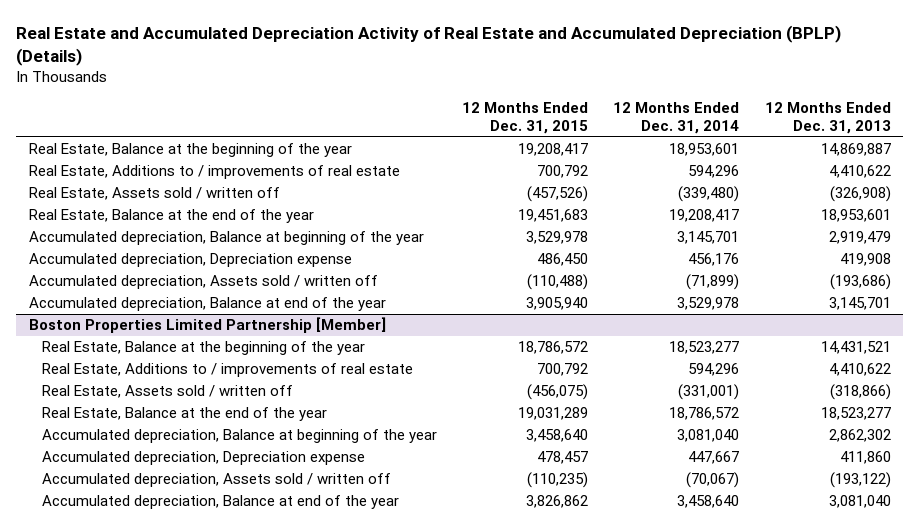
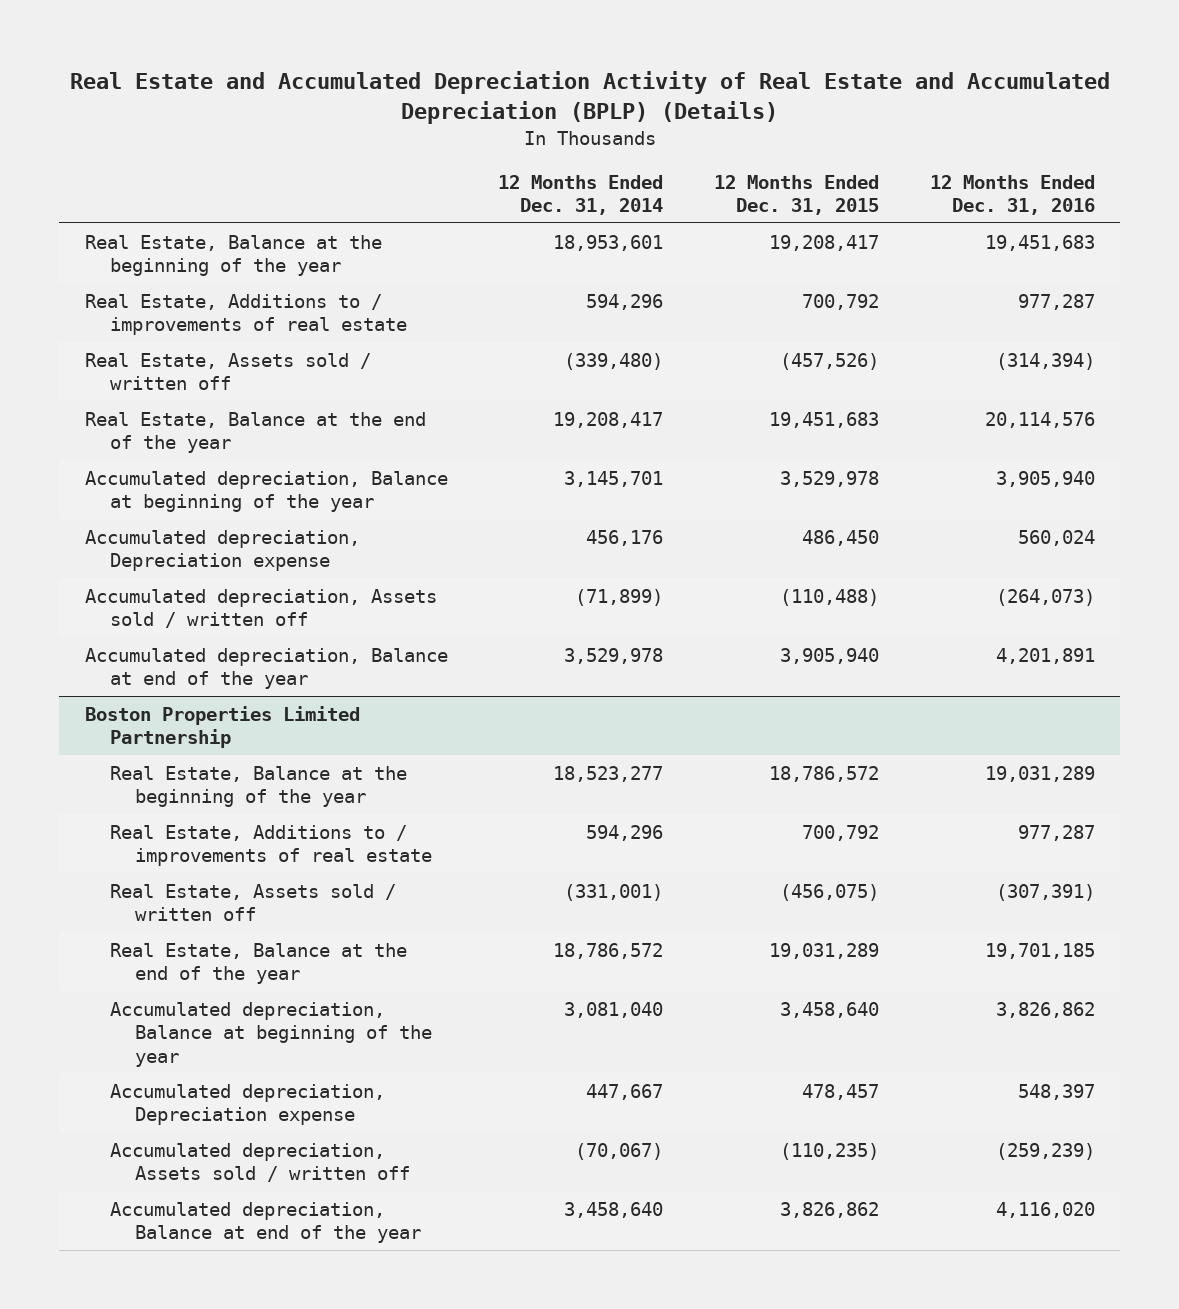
- | 12 Months Ended Dec. 31, 2015 | 12 Months Ended Dec. 31, 2014 | 12 Months Ended Dec. 31, 2013
+ | 12 Months Ended Dec. 31, 2014 | 12 Months Ended Dec. 31, 2015 | 12 Months Ended Dec. 31, 2016
- Boston Properties Limited Partnership [Member]
+ Boston Properties Limited Partnership

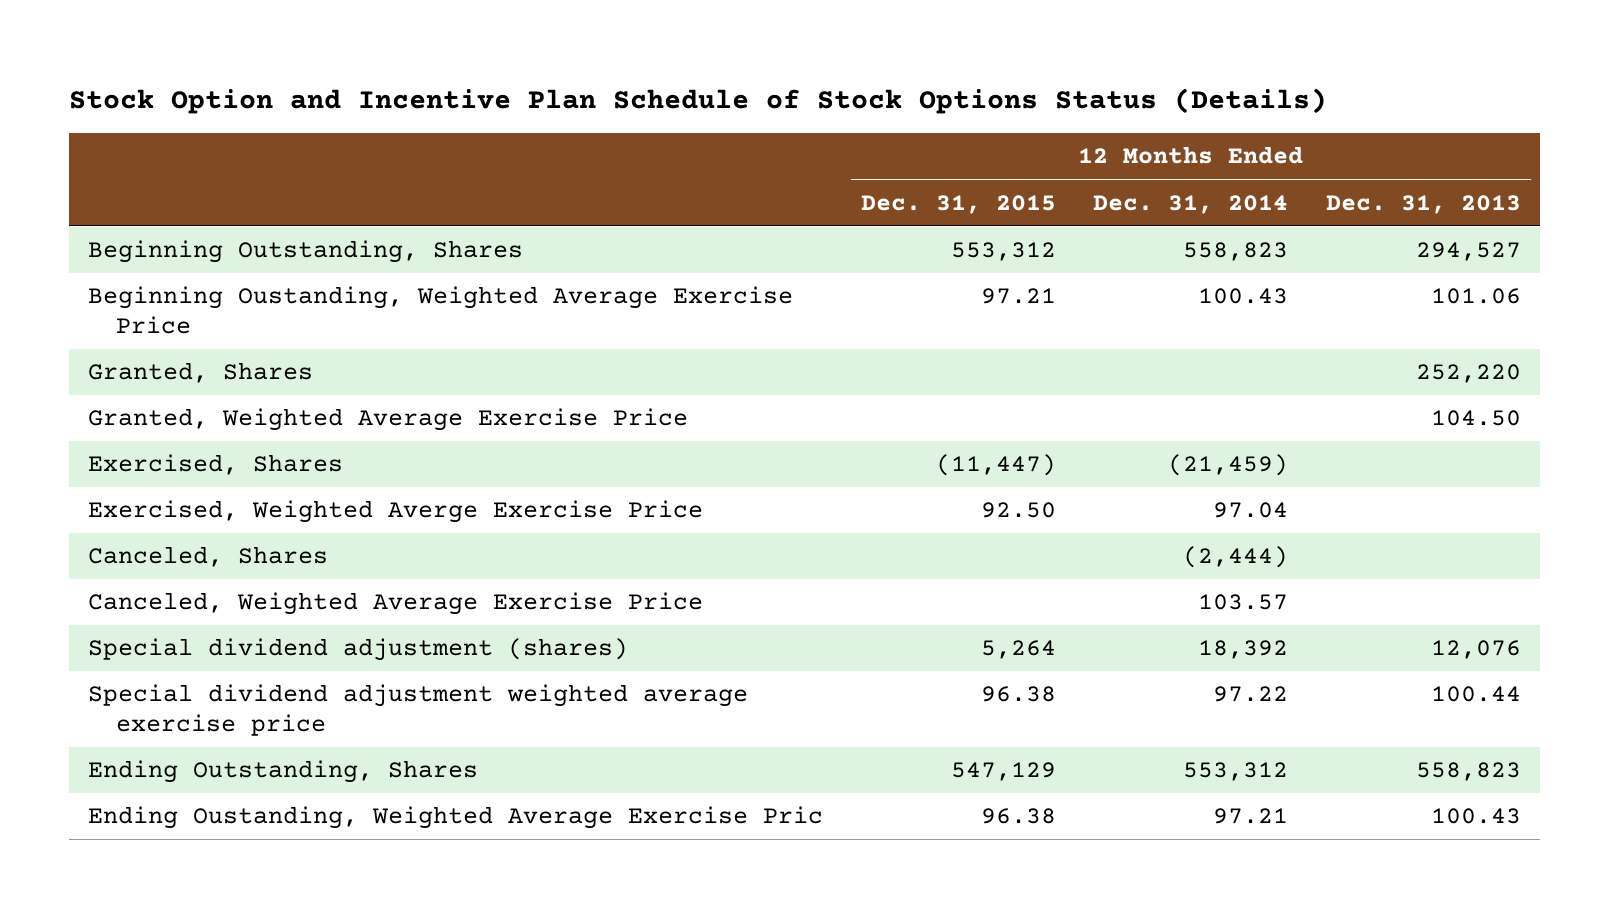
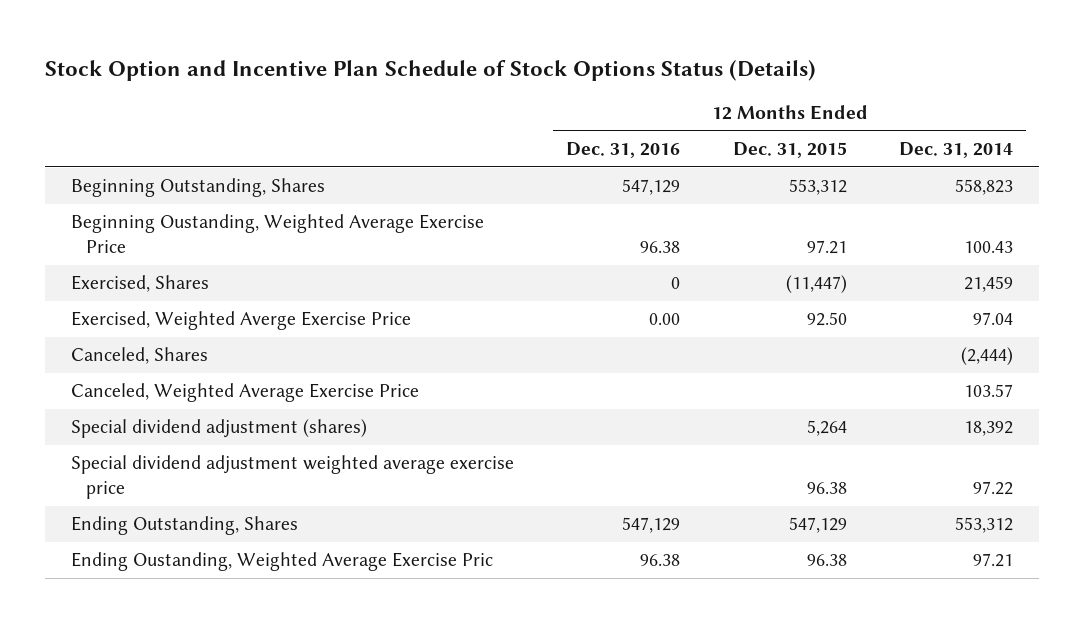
- | 12 Months Ended Dec. 31, 2015 | 12 Months Ended Dec. 31, 2014 | 12 Months Ended Dec. 31, 2013
+ | 12 Months Ended Dec. 31, 2016 | 12 Months Ended Dec. 31, 2015 | 12 Months Ended Dec. 31, 2014
- Granted, Shares | | | 252,220
- Granted, Weighted Average Exercise Price | | | 104.50
- Exercised, Shares | (11,447) | (21,459) |
+ Exercised, Shares | 0 | (11,447) | 21,459

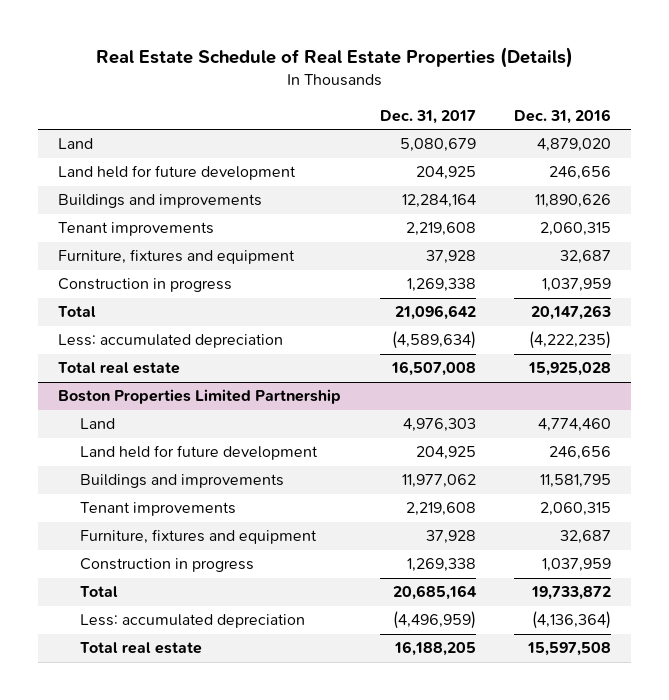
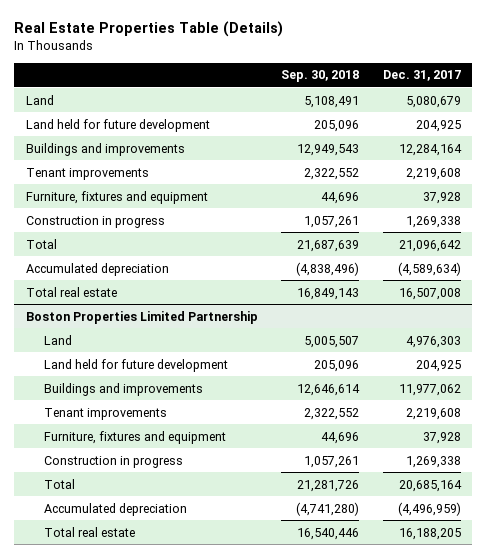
- Real Estate Schedule of Real Estate Properties (Details)
+ Real Estate Properties Table (Details)
- | Dec. 31, 2017 | Dec. 31, 2016
+ | Sep. 30, 2018 | Dec. 31, 2017
- Less: accumulated depreciation | (4,589,634) | (4,222,235)
+ Accumulated depreciation | (4,838,496) | (4,589,634)
@ Boston Properties Limited Partnership
- Less: accumulated depreciation | (4,496,959) | (4,136,364)
+ Accumulated depreciation | (4,741,280) | (4,496,959)

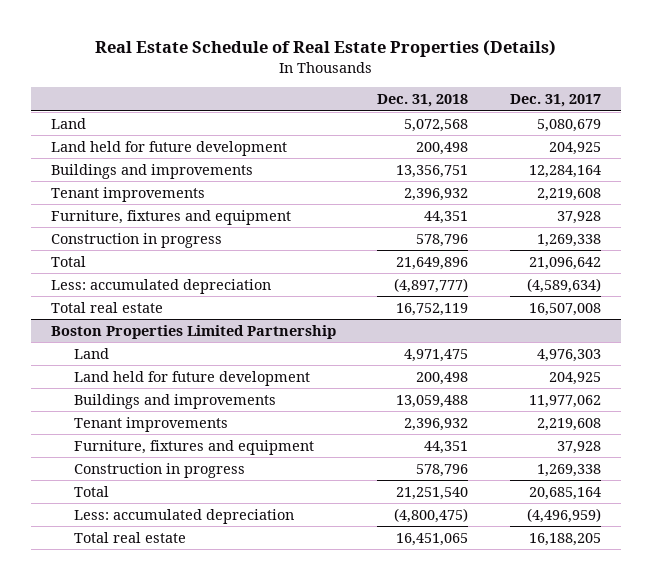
- Real Estate Properties Table (Details)
+ Real Estate Schedule of Real Estate Properties (Details)
- | Sep. 30, 2018 | Dec. 31, 2017
+ | Dec. 31, 2018 | Dec. 31, 2017
- Accumulated depreciation | (4,838,496) | (4,589,634)
+ Less: accumulated depreciation | (4,897,777) | (4,589,634)
@ Boston Properties Limited Partnership
- Accumulated depreciation | (4,741,280) | (4,496,959)
+ Less: accumulated depreciation | (4,800,475) | (4,496,959)

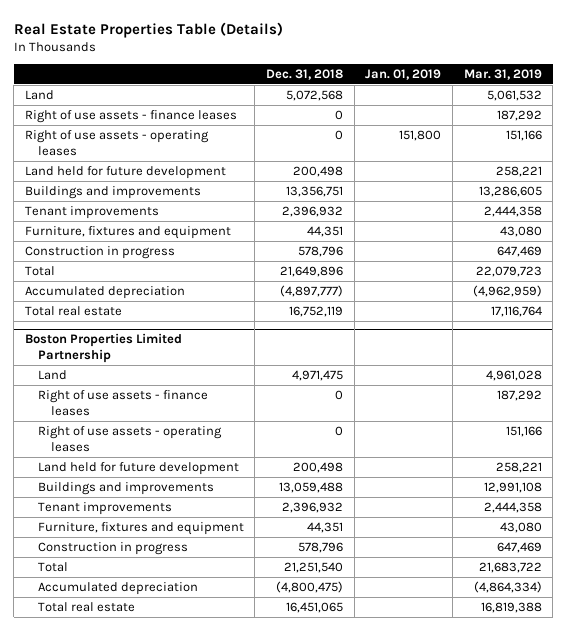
- Real Estate Schedule of Real Estate Properties (Details)
+ Real Estate Properties Table (Details)
- | Dec. 31, 2018 | Dec. 31, 2017
+ | Dec. 31, 2018 | Jan. 01, 2019 | Mar. 31, 2019
+ Right of use assets - finance leases | 0 | | 187,292
+ Right of use assets - operating leases | 0 | 151,800 | 151,166
- Less: accumulated depreciation | (4,897,777) | (4,589,634)
+ Accumulated depreciation | (4,897,777) | | (4,962,959)
@ Boston Properties Limited Partnership
+ Right of use assets - finance leases | 0 | | 187,292
+ Right of use assets - operating leases | 0 | | 151,166
- Less: accumulated depreciation | (4,800,475) | (4,496,959)
+ Accumulated depreciation | (4,800,475) | | (4,864,334)

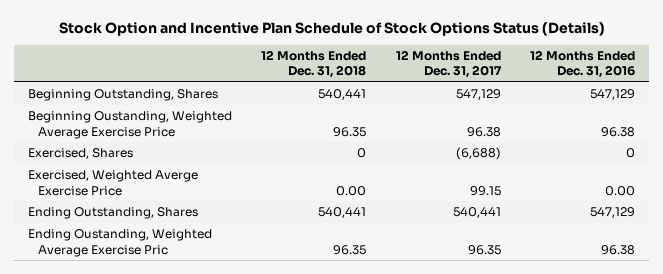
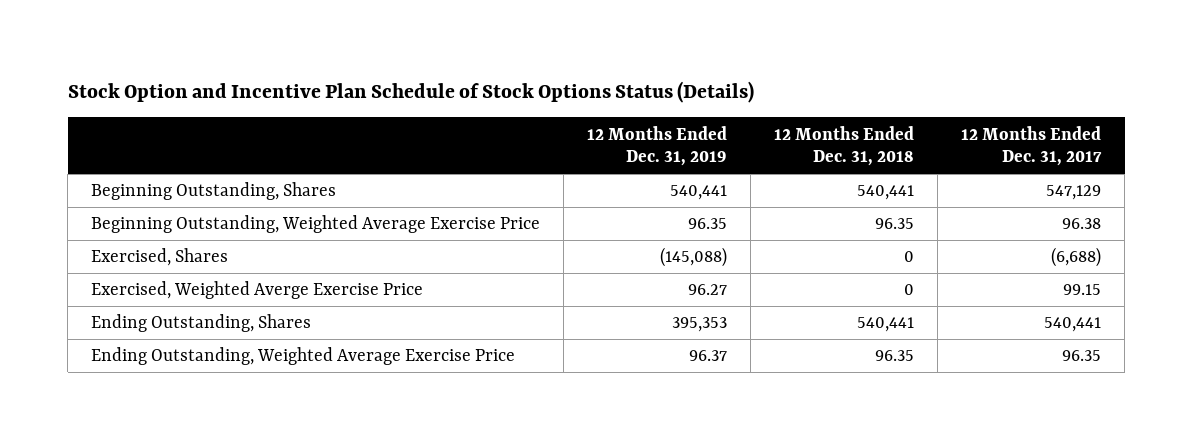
- | 12 Months Ended Dec. 31, 2018 | 12 Months Ended Dec. 31, 2017 | 12 Months Ended Dec. 31, 2016
+ | 12 Months Ended Dec. 31, 2019 | 12 Months Ended Dec. 31, 2018 | 12 Months Ended Dec. 31, 2017
- Beginning Oustanding, Weighted Average Exercise Price | 96.35 | 96.38 | 96.38
+ Beginning Outstanding, Weighted Average Exercise Price | 96.35 | 96.35 | 96.38
- Exercised, Weighted Averge Exercise Price | 0.00 | 99.15 | 0.00
+ Exercised, Weighted Averge Exercise Price | 96.27 | 0 | 99.15
- Ending Oustanding, Weighted Average Exercise Pric | 96.35 | 96.35 | 96.38
+ Ending Outstanding, Weighted Average Exercise Price | 96.37 | 96.35 | 96.35

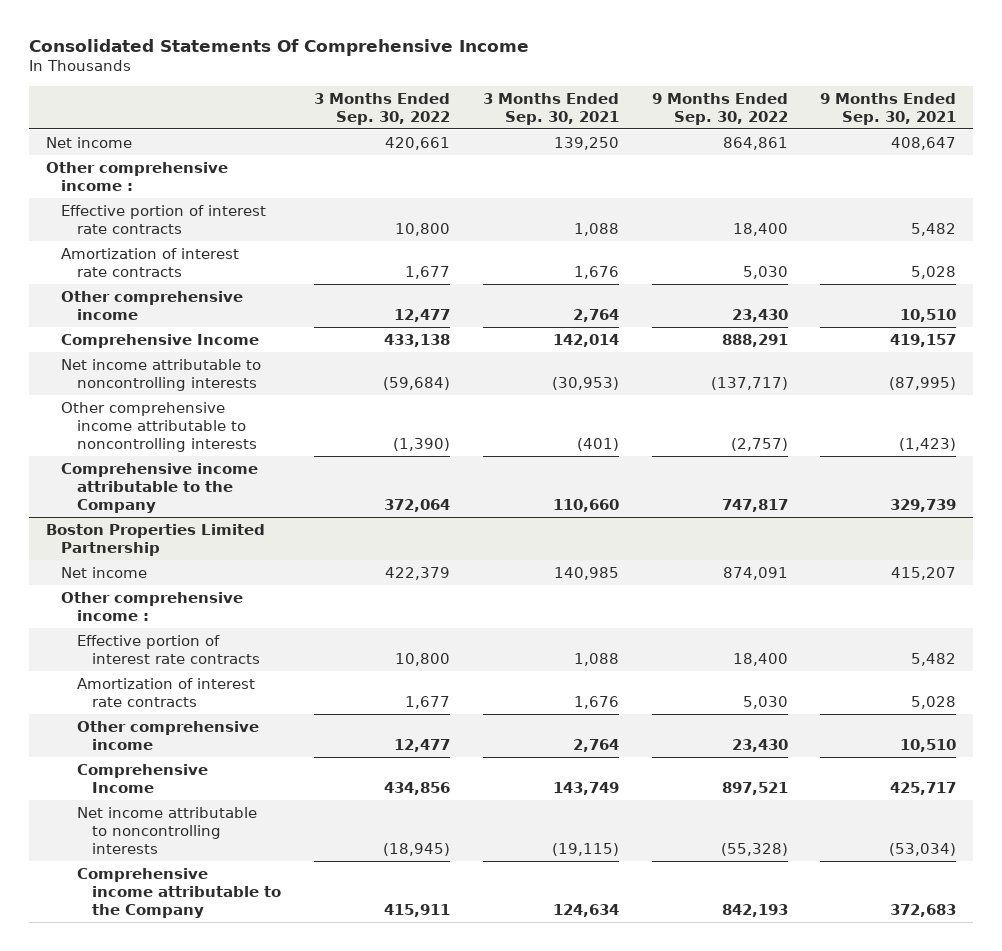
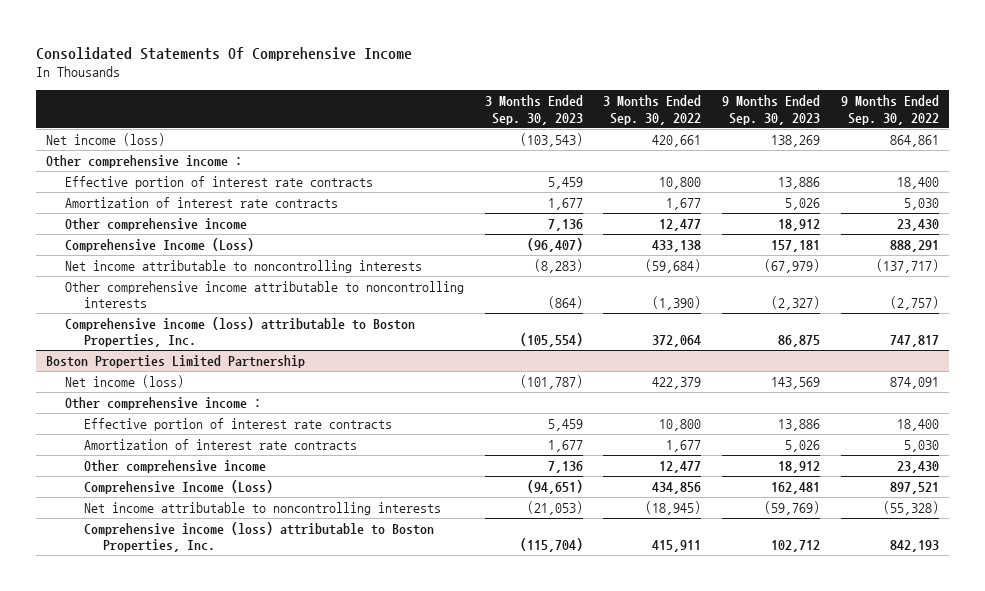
- | 3 Months Ended Sep. 30, 2022 | 3 Months Ended Sep. 30, 2021 | 9 Months Ended Sep. 30, 2022 | 9 Months Ended Sep. 30, 2021
+ | 3 Months Ended Sep. 30, 2023 | 3 Months Ended Sep. 30, 2022 | 9 Months Ended Sep. 30, 2023 | 9 Months Ended Sep. 30, 2022
- Net income | 420,661 | 139,250 | 864,861 | 408,647
+ Net income (loss) | (103,543) | 420,661 | 138,269 | 864,861
- Comprehensive Income | 433,138 | 142,014 | 888,291 | 419,157
+ Comprehensive Income (Loss) | (96,407) | 433,138 | 157,181 | 888,291
- Comprehensive income attributable to the Company | 372,064 | 110,660 | 747,817 | 329,739
+ Comprehensive income (loss) attributable to Boston Properties, Inc. | (105,554) | 372,064 | 86,875 | 747,817
@ Boston Properties Limited Partnership
- Net income | 422,379 | 140,985 | 874,091 | 415,207
+ Net income (loss) | (101,787) | 422,379 | 143,569 | 874,091
- Comprehensive Income | 434,856 | 143,749 | 897,521 | 425,717
+ Comprehensive Income (Loss) | (94,651) | 434,856 | 162,481 | 897,521
- Comprehensive income attributable to the Company | 415,911 | 124,634 | 842,193 | 372,683
+ Comprehensive income (loss) attributable to Boston Properties, Inc. | (115,704) | 415,911 | 102,712 | 842,193

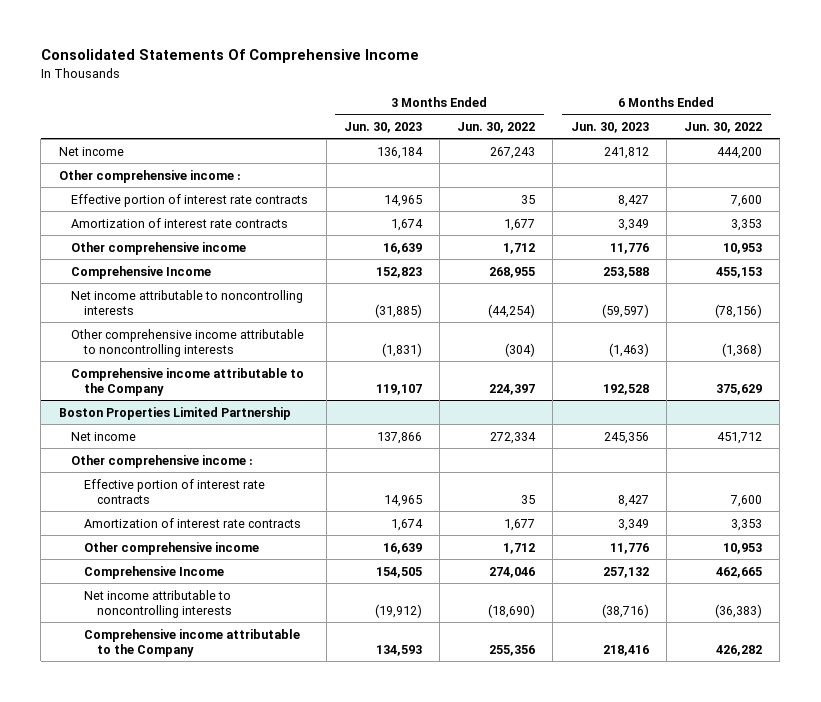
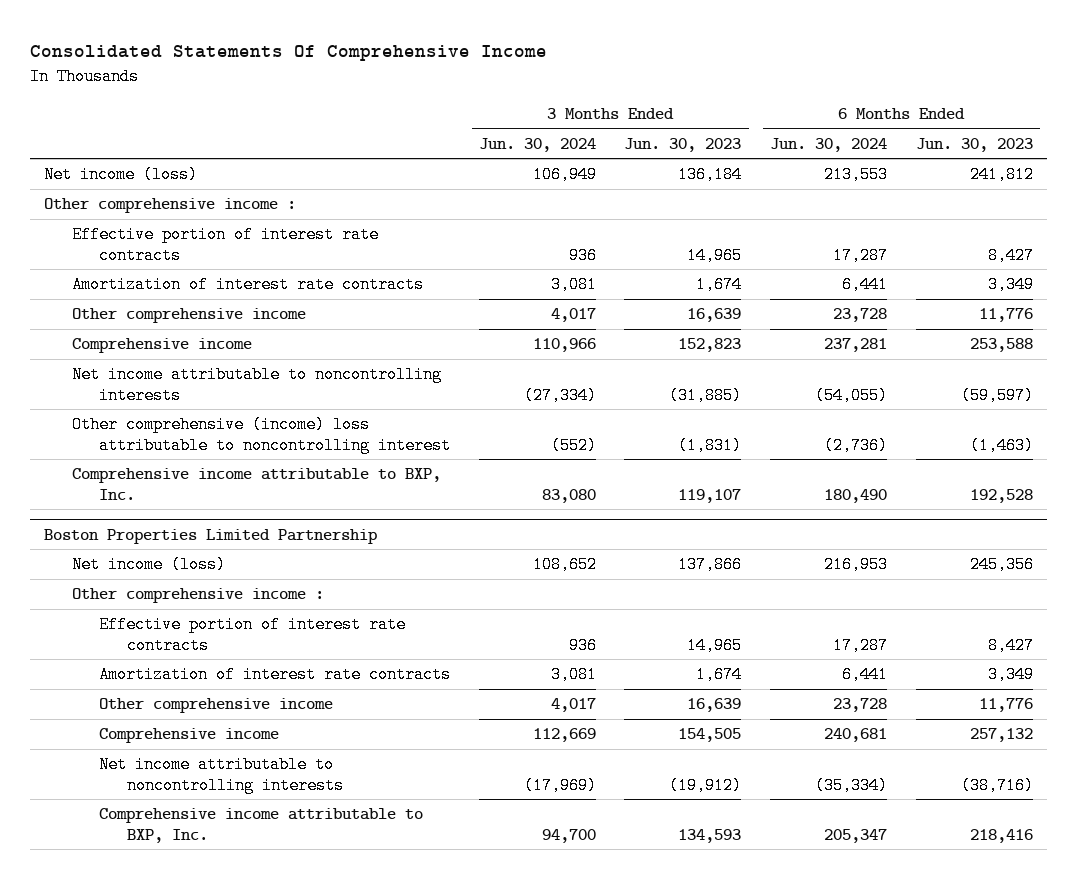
- | 3 Months Ended Jun. 30, 2023 | 3 Months Ended Jun. 30, 2022 | 6 Months Ended Jun. 30, 2023 | 6 Months Ended Jun. 30, 2022
+ | 3 Months Ended Jun. 30, 2024 | 3 Months Ended Jun. 30, 2023 | 6 Months Ended Jun. 30, 2024 | 6 Months Ended Jun. 30, 2023
- Net income | 136,184 | 267,243 | 241,812 | 444,200
+ Net income (loss) | 106,949 | 136,184 | 213,553 | 241,812
- Comprehensive Income | 152,823 | 268,955 | 253,588 | 455,153
+ Comprehensive income | 110,966 | 152,823 | 237,281 | 253,588
- Other comprehensive income attributable to noncontrolling interests | (1,831) | (304) | (1,463) | (1,368)
- Comprehensive income attributable to the Company | 119,107 | 224,397 | 192,528 | 375,629
+ Other comprehensive (income) loss attributable to noncontrolling interest | (552) | (1,831) | (2,736) | (1,463)
+ Comprehensive income attributable to BXP, Inc. | 83,080 | 119,107 | 180,490 | 192,528
@ Boston Properties Limited Partnership
- Net income | 137,866 | 272,334 | 245,356 | 451,712
+ Net income (loss) | 108,652 | 137,866 | 216,953 | 245,356
- Comprehensive Income | 154,505 | 274,046 | 257,132 | 462,665
+ Comprehensive income | 112,669 | 154,505 | 240,681 | 257,132
- Comprehensive income attributable to the Company | 134,593 | 255,356 | 218,416 | 426,282
+ Comprehensive income attributable to BXP, Inc. | 94,700 | 134,593 | 205,347 | 218,416

